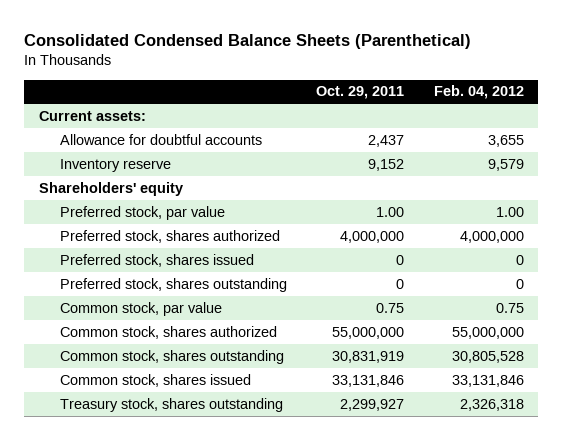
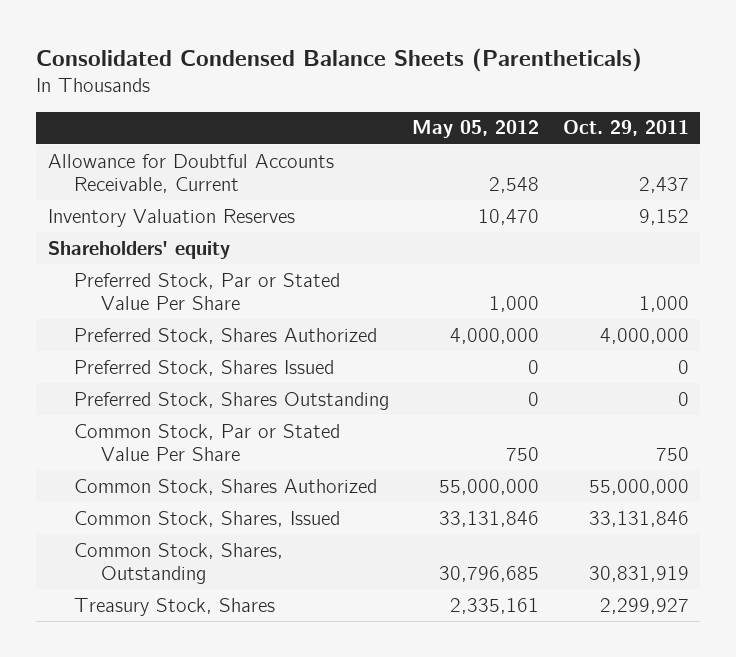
- Consolidated Condensed Balance Sheets (Parenthetical)
+ Consolidated Condensed Balance Sheets (Parentheticals)
- | Oct. 29, 2011 | Feb. 04, 2012
+ | May 05, 2012 | Oct. 29, 2011
- Current assets:
- Allowance for doubtful accounts | 2,437 | 3,655
- Inventory reserve | 9,152 | 9,579
+ Allowance for Doubtful Accounts Receivable, Current | 2,548 | 2,437
+ Inventory Valuation Reserves | 10,470 | 9,152
- Preferred stock, par value | 1.00 | 1.00
- Preferred stock, shares authorized | 4,000,000 | 4,000,000
- Preferred stock, shares issued | 0 | 0
- Preferred stock, shares outstanding | 0 | 0
- Common stock, par value | 0.75 | 0.75
- Common stock, shares authorized | 55,000,000 | 55,000,000
- Common stock, shares outstanding | 30,831,919 | 30,805,528
- Common stock, shares issued | 33,131,846 | 33,131,846
- Treasury stock, shares outstanding | 2,299,927 | 2,326,318
+ Preferred Stock, Par or Stated Value Per Share | 1,000 | 1,000
+ Preferred Stock, Shares Authorized | 4,000,000 | 4,000,000
+ Preferred Stock, Shares Issued | 0 | 0
+ Preferred Stock, Shares Outstanding | 0 | 0
+ Common Stock, Par or Stated Value Per Share | 750 | 750
+ Common Stock, Shares Authorized | 55,000,000 | 55,000,000
+ Common Stock, Shares, Issued | 33,131,846 | 33,131,846
+ Common Stock, Shares, Outstanding | 30,796,685 | 30,831,919
+ Treasury Stock, Shares | 2,335,161 | 2,299,927

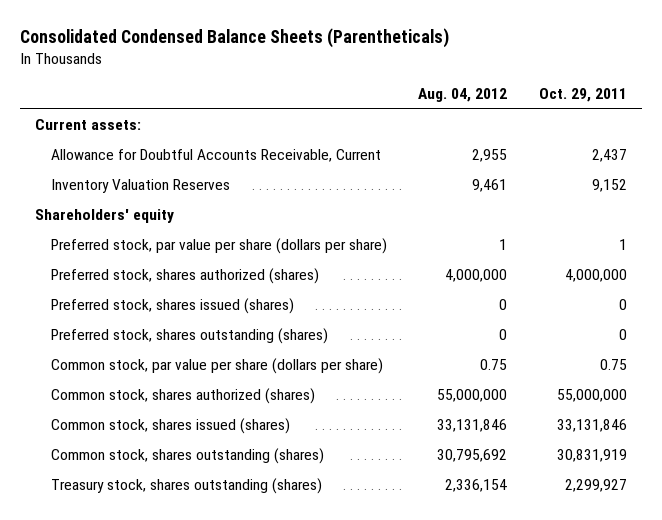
- | May 05, 2012 | Oct. 29, 2011
+ | Aug. 04, 2012 | Oct. 29, 2011
+ Current assets:
- Preferred Stock, Par or Stated Value Per Share | 1,000 | 1,000
- Preferred Stock, Shares Authorized | 4,000,000 | 4,000,000
- Preferred Stock, Shares Issued | 0 | 0
- Preferred Stock, Shares Outstanding | 0 | 0
- Common Stock, Par or Stated Value Per Share | 750 | 750
- Common Stock, Shares Authorized | 55,000,000 | 55,000,000
- Common Stock, Shares, Issued | 33,131,846 | 33,131,846
- Common Stock, Shares, Outstanding | 30,796,685 | 30,831,919
- Treasury Stock, Shares | 2,335,161 | 2,299,927
+ Preferred stock, par value per share (dollars per share) | 1 | 1
+ Preferred stock, shares authorized (shares) | 4,000,000 | 4,000,000
+ Preferred stock, shares issued (shares) | 0 | 0
+ Preferred stock, shares outstanding (shares) | 0 | 0
+ Common stock, par value per share (dollars per share) | 0.75 | 0.75
+ Common stock, shares authorized (shares) | 55,000,000 | 55,000,000
+ Common stock, shares issued (shares) | 33,131,846 | 33,131,846
+ Common stock, shares outstanding (shares) | 30,795,692 | 30,831,919
+ Treasury stock, shares outstanding (shares) | 2,336,154 | 2,299,927

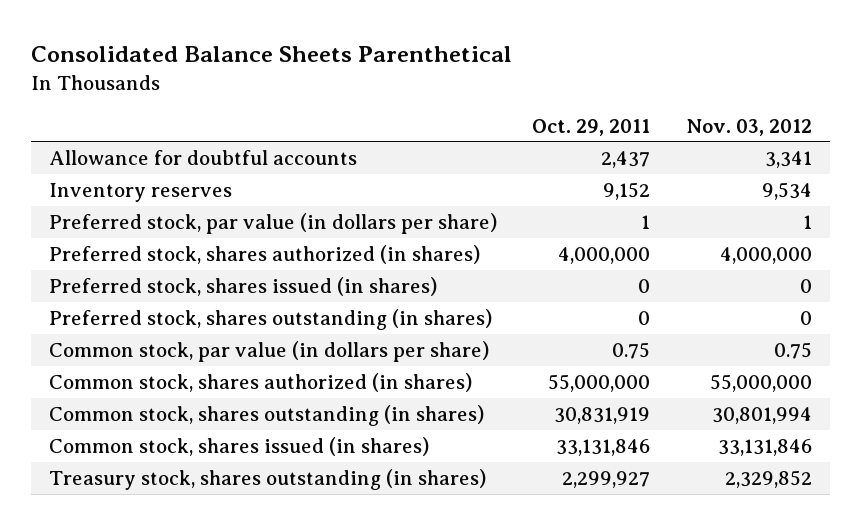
- Consolidated Condensed Balance Sheets (Parentheticals)
+ Consolidated Balance Sheets Parenthetical
- | Aug. 04, 2012 | Oct. 29, 2011
+ | Oct. 29, 2011 | Nov. 03, 2012
- Current assets:
- Allowance for Doubtful Accounts Receivable, Current | 2,955 | 2,437
- Inventory Valuation Reserves | 9,461 | 9,152
- Shareholders' equity
- Preferred stock, par value per share (dollars per share) | 1 | 1
- Preferred stock, shares authorized (shares) | 4,000,000 | 4,000,000
- Preferred stock, shares issued (shares) | 0 | 0
- Preferred stock, shares outstanding (shares) | 0 | 0
- Common stock, par value per share (dollars per share) | 0.75 | 0.75
- Common stock, shares authorized (shares) | 55,000,000 | 55,000,000
- Common stock, shares issued (shares) | 33,131,846 | 33,131,846
- Common stock, shares outstanding (shares) | 30,795,692 | 30,831,919
- Treasury stock, shares outstanding (shares) | 2,336,154 | 2,299,927
+ Allowance for doubtful accounts | 2,437 | 3,341
+ Inventory reserves | 9,152 | 9,534
+ Preferred stock, par value (in dollars per share) | 1 | 1
+ Preferred stock, shares authorized (in shares) | 4,000,000 | 4,000,000
+ Preferred stock, shares issued (in shares) | 0 | 0
+ Preferred stock, shares outstanding (in shares) | 0 | 0
+ Common stock, par value (in dollars per share) | 0.75 | 0.75
+ Common stock, shares authorized (in shares) | 55,000,000 | 55,000,000
+ Common stock, shares outstanding (in shares) | 30,831,919 | 30,801,994
+ Common stock, shares issued (in shares) | 33,131,846 | 33,131,846
+ Treasury stock, shares outstanding (in shares) | 2,299,927 | 2,329,852

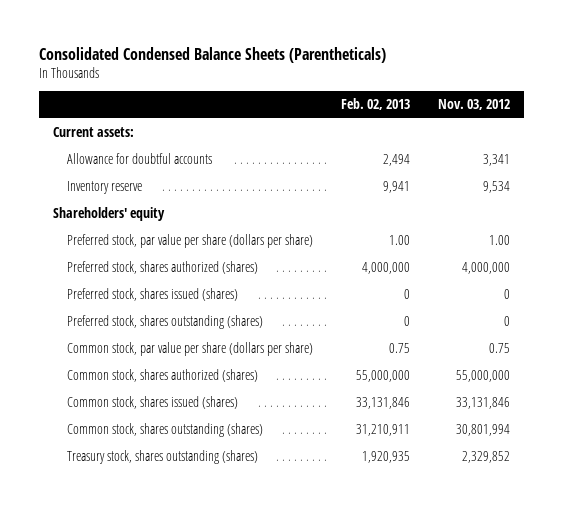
- Consolidated Balance Sheets Parenthetical
+ Consolidated Condensed Balance Sheets (Parentheticals)
- | Oct. 29, 2011 | Nov. 03, 2012
+ | Feb. 02, 2013 | Nov. 03, 2012
+ Current assets:
- Inventory reserves | 9,152 | 9,534
- Preferred stock, par value (in dollars per share) | 1 | 1
- Preferred stock, shares authorized (in shares) | 4,000,000 | 4,000,000
- Preferred stock, shares issued (in shares) | 0 | 0
- Preferred stock, shares outstanding (in shares) | 0 | 0
- Common stock, par value (in dollars per share) | 0.75 | 0.75
- Common stock, shares authorized (in shares) | 55,000,000 | 55,000,000
- Common stock, shares outstanding (in shares) | 30,831,919 | 30,801,994
- Common stock, shares issued (in shares) | 33,131,846 | 33,131,846
- Treasury stock, shares outstanding (in shares) | 2,299,927 | 2,329,852
+ Inventory reserve | 9,941 | 9,534
+ Shareholders' equity
+ Preferred stock, par value per share (dollars per share) | 1.00 | 1.00
+ Preferred stock, shares authorized (shares) | 4,000,000 | 4,000,000
+ Preferred stock, shares issued (shares) | 0 | 0
+ Preferred stock, shares outstanding (shares) | 0 | 0
+ Common stock, par value per share (dollars per share) | 0.75 | 0.75
+ Common stock, shares authorized (shares) | 55,000,000 | 55,000,000
+ Common stock, shares issued (shares) | 33,131,846 | 33,131,846
+ Common stock, shares outstanding (shares) | 31,210,911 | 30,801,994
+ Treasury stock, shares outstanding (shares) | 1,920,935 | 2,329,852

